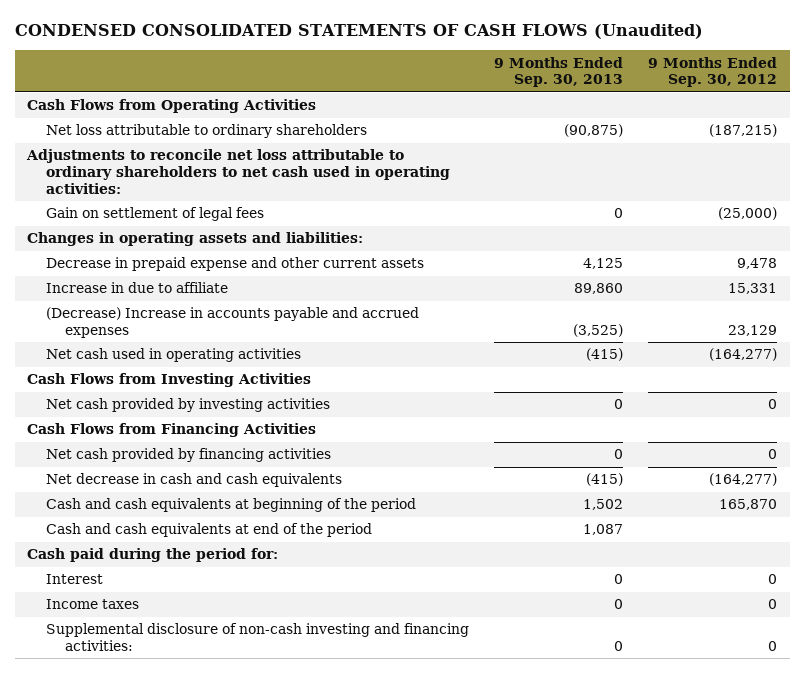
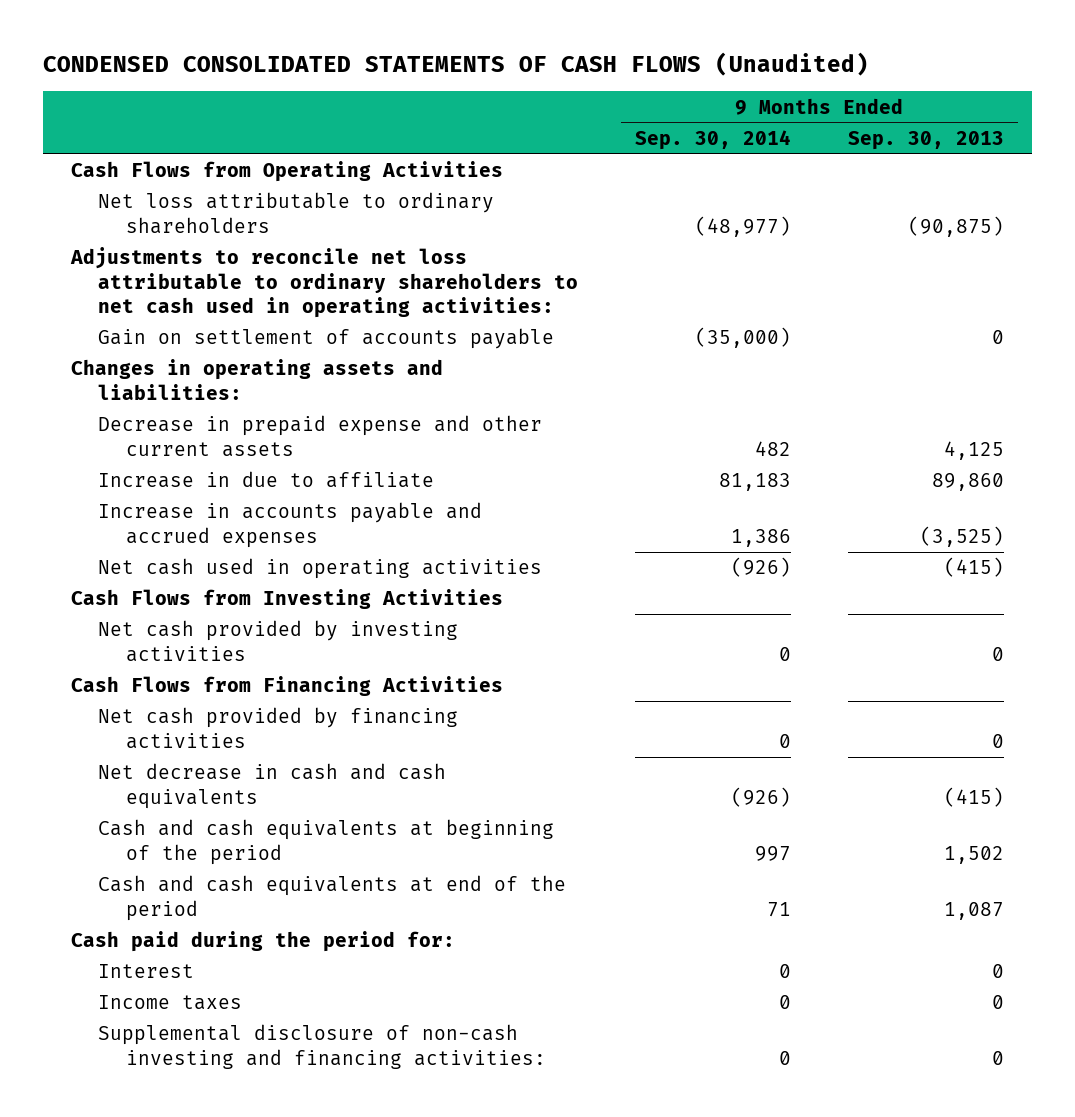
- | 9 Months Ended Sep. 30, 2013 | 9 Months Ended Sep. 30, 2012
+ | 9 Months Ended Sep. 30, 2014 | 9 Months Ended Sep. 30, 2013
- Gain on settlement of legal fees | 0 | (25,000)
+ Gain on settlement of accounts payable | (35,000) | 0
- (Decrease) Increase in accounts payable and accrued expenses | (3,525) | 23,129
+ Increase in accounts payable and accrued expenses | 1,386 | (3,525)

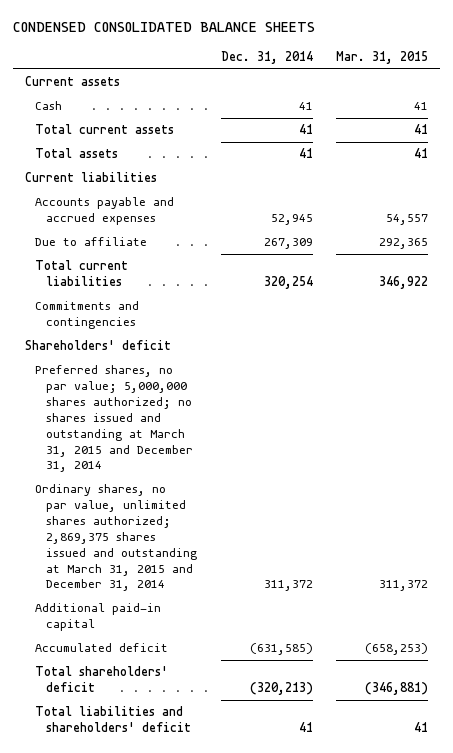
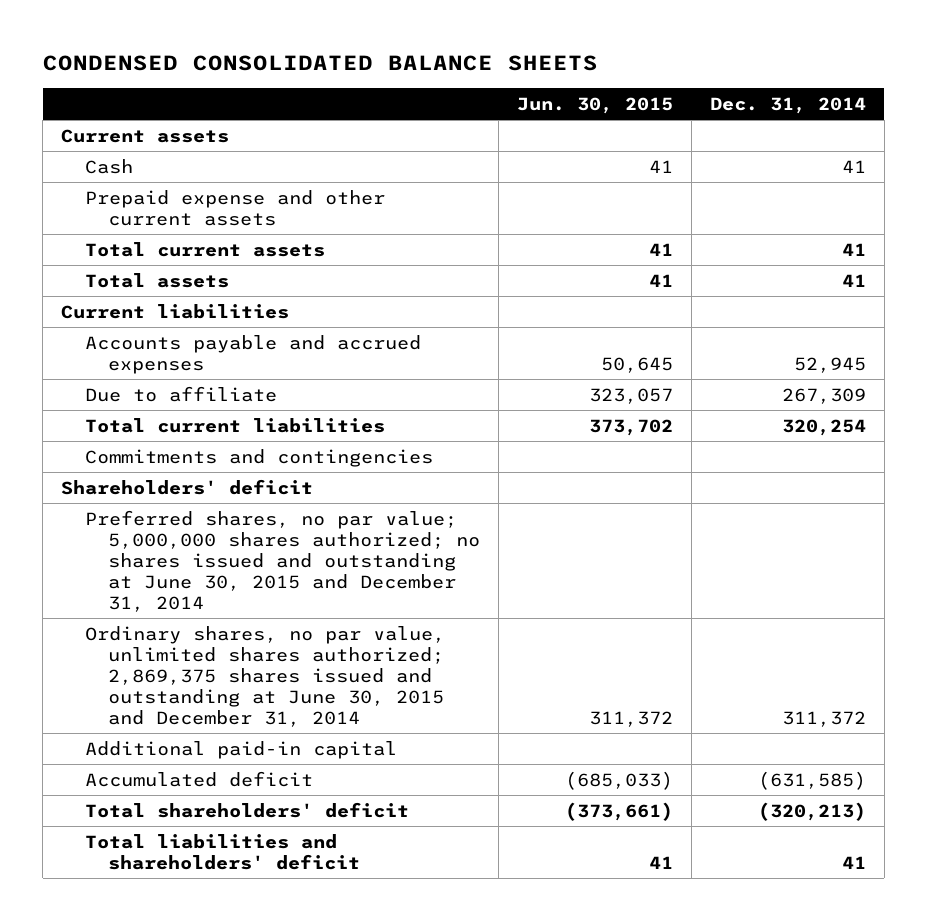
- | Dec. 31, 2014 | Mar. 31, 2015
+ | Jun. 30, 2015 | Dec. 31, 2014
+ Prepaid expense and other current assets
- Preferred shares, no par value; 5,000,000 shares authorized; no shares issued and outstanding at March 31, 2015 and December 31, 2014
- Ordinary shares, no par value, unlimited shares authorized; 2,869,375 shares issued and outstanding at March 31, 2015 and December 31, 2014 | 311,372 | 311,372
+ Preferred shares, no par value; 5,000,000 shares authorized; no shares issued and outstanding at June 30, 2015 and December 31, 2014
+ Ordinary shares, no par value, unlimited shares authorized; 2,869,375 shares issued and outstanding at June 30, 2015 and December 31, 2014 | 311,372 | 311,372

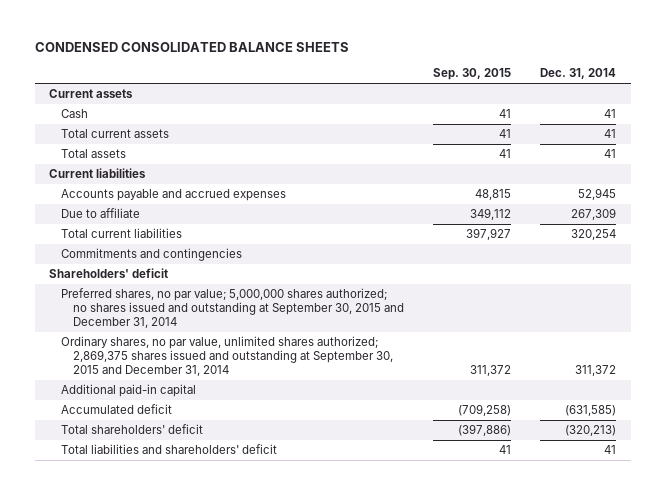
- | Jun. 30, 2015 | Dec. 31, 2014
+ | Sep. 30, 2015 | Dec. 31, 2014
- Prepaid expense and other current assets
- Preferred shares, no par value; 5,000,000 shares authorized; no shares issued and outstanding at June 30, 2015 and December 31, 2014
- Ordinary shares, no par value, unlimited shares authorized; 2,869,375 shares issued and outstanding at June 30, 2015 and December 31, 2014 | 311,372 | 311,372
+ Preferred shares, no par value; 5,000,000 shares authorized; no shares issued and outstanding at September 30, 2015 and December 31, 2014
+ Ordinary shares, no par value, unlimited shares authorized; 2,869,375 shares issued and outstanding at September 30, 2015 and December 31, 2014 | 311,372 | 311,372

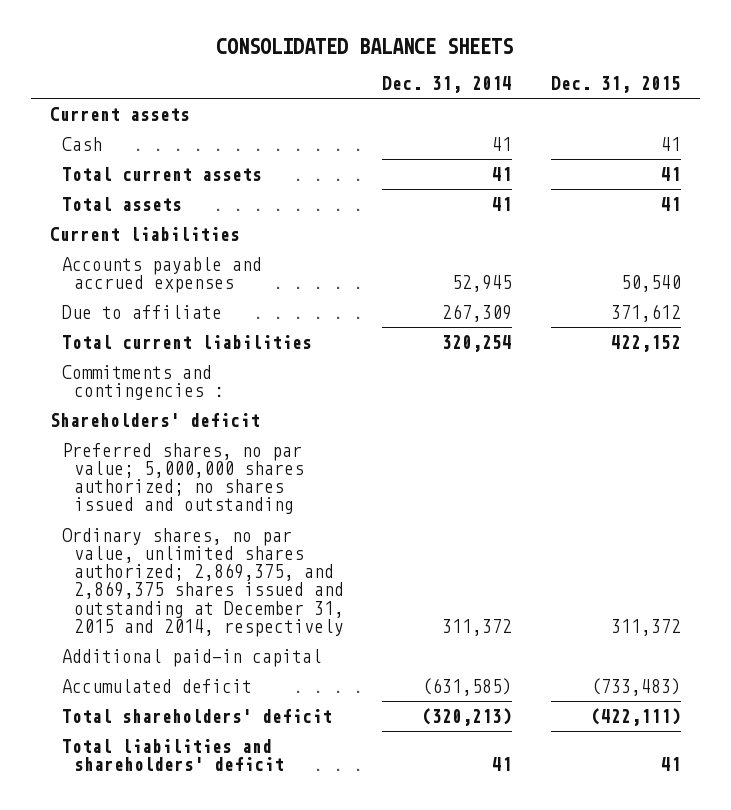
- CONDENSED CONSOLIDATED BALANCE SHEETS
+ CONSOLIDATED BALANCE SHEETS
- | Sep. 30, 2015 | Dec. 31, 2014
+ | Dec. 31, 2014 | Dec. 31, 2015
- Commitments and contingencies
+ Commitments and contingencies :
- Preferred shares, no par value; 5,000,000 shares authorized; no shares issued and outstanding at September 30, 2015 and December 31, 2014
- Ordinary shares, no par value, unlimited shares authorized; 2,869,375 shares issued and outstanding at September 30, 2015 and December 31, 2014 | 311,372 | 311,372
+ Preferred shares, no par value; 5,000,000 shares authorized; no shares issued and outstanding
+ Ordinary shares, no par value, unlimited shares authorized; 2,869,375, and 2,869,375 shares issued and outstanding at December 31, 2015 and 2014, respectively | 311,372 | 311,372

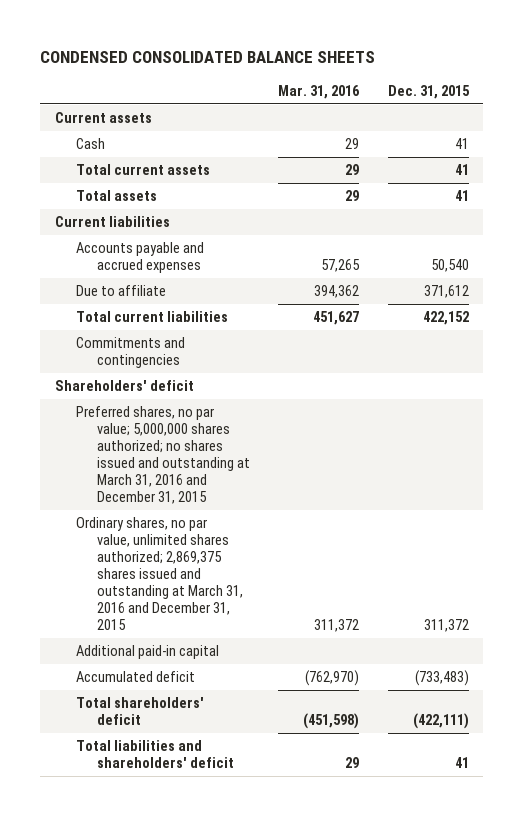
- CONSOLIDATED BALANCE SHEETS
+ CONDENSED CONSOLIDATED BALANCE SHEETS
- | Dec. 31, 2014 | Dec. 31, 2015
+ | Mar. 31, 2016 | Dec. 31, 2015
- Commitments and contingencies :
+ Commitments and contingencies
- Preferred shares, no par value; 5,000,000 shares authorized; no shares issued and outstanding
- Ordinary shares, no par value, unlimited shares authorized; 2,869,375, and 2,869,375 shares issued and outstanding at December 31, 2015 and 2014, respectively | 311,372 | 311,372
+ Preferred shares, no par value; 5,000,000 shares authorized; no shares issued and outstanding at March 31, 2016 and December 31, 2015
+ Ordinary shares, no par value, unlimited shares authorized; 2,869,375 shares issued and outstanding at March 31, 2016 and December 31, 2015 | 311,372 | 311,372

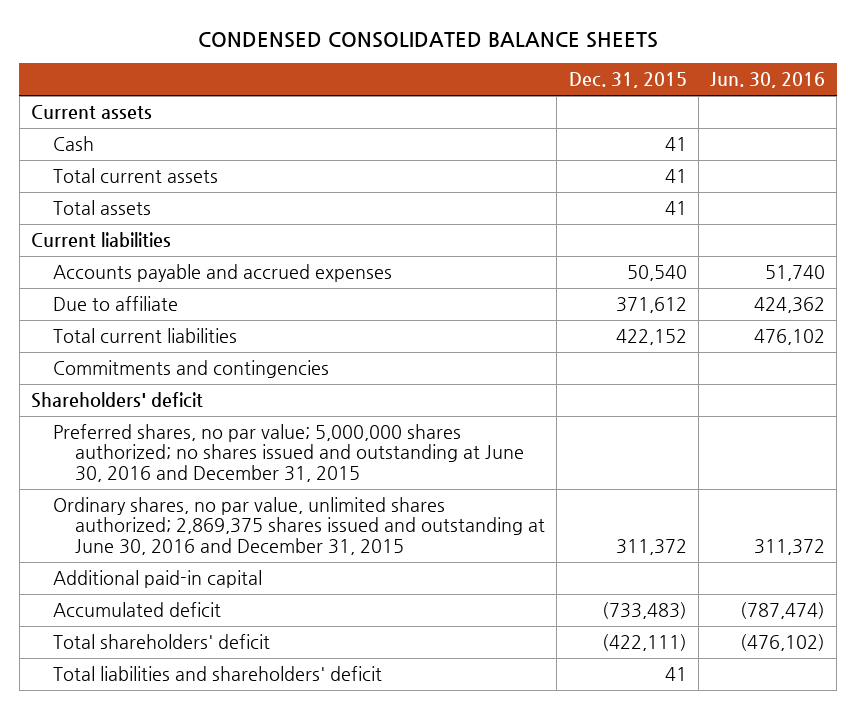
- | Mar. 31, 2016 | Dec. 31, 2015
+ | Dec. 31, 2015 | Jun. 30, 2016
- Preferred shares, no par value; 5,000,000 shares authorized; no shares issued and outstanding at March 31, 2016 and December 31, 2015
- Ordinary shares, no par value, unlimited shares authorized; 2,869,375 shares issued and outstanding at March 31, 2016 and December 31, 2015 | 311,372 | 311,372
+ Preferred shares, no par value; 5,000,000 shares authorized; no shares issued and outstanding at June 30, 2016 and December 31, 2015
+ Ordinary shares, no par value, unlimited shares authorized; 2,869,375 shares issued and outstanding at June 30, 2016 and December 31, 2015 | 311,372 | 311,372

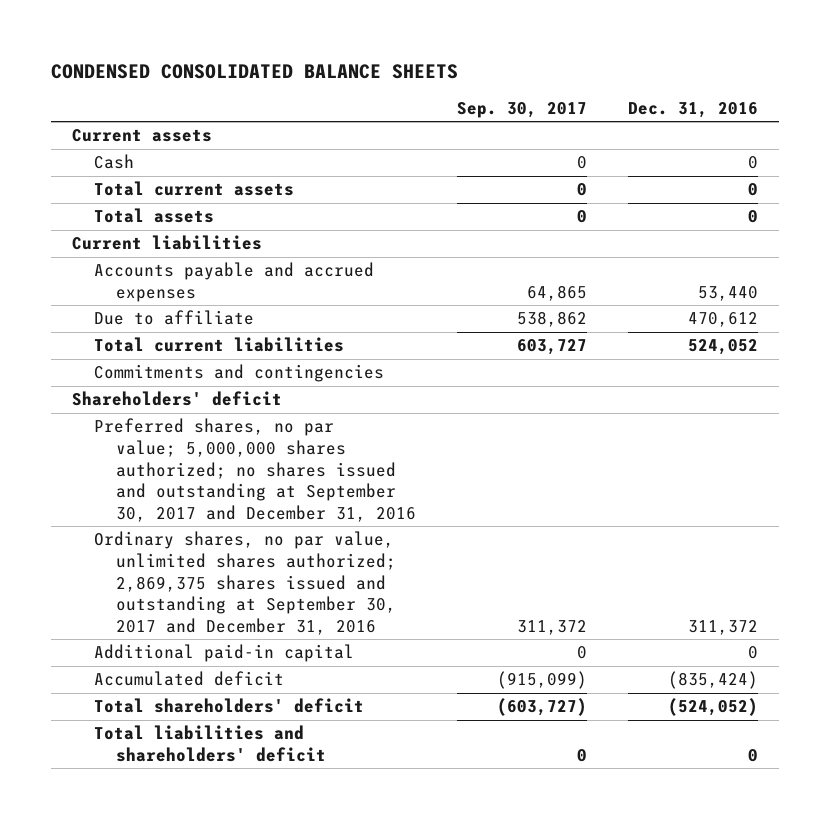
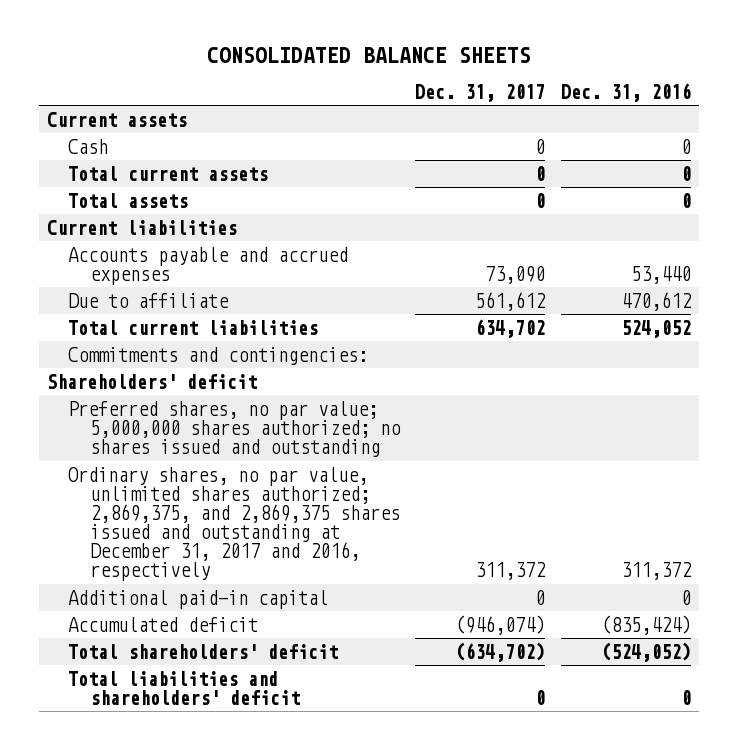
- CONDENSED CONSOLIDATED BALANCE SHEETS
+ CONSOLIDATED BALANCE SHEETS
- | Sep. 30, 2017 | Dec. 31, 2016
+ | Dec. 31, 2017 | Dec. 31, 2016
- Commitments and contingencies
+ Commitments and contingencies:
- Preferred shares, no par value; 5,000,000 shares authorized; no shares issued and outstanding at September 30, 2017 and December 31, 2016
- Ordinary shares, no par value, unlimited shares authorized; 2,869,375 shares issued and outstanding at September 30, 2017 and December 31, 2016 | 311,372 | 311,372
+ Preferred shares, no par value; 5,000,000 shares authorized; no shares issued and outstanding
+ Ordinary shares, no par value, unlimited shares authorized; 2,869,375, and 2,869,375 shares issued and outstanding at December 31, 2017 and 2016, respectively | 311,372 | 311,372

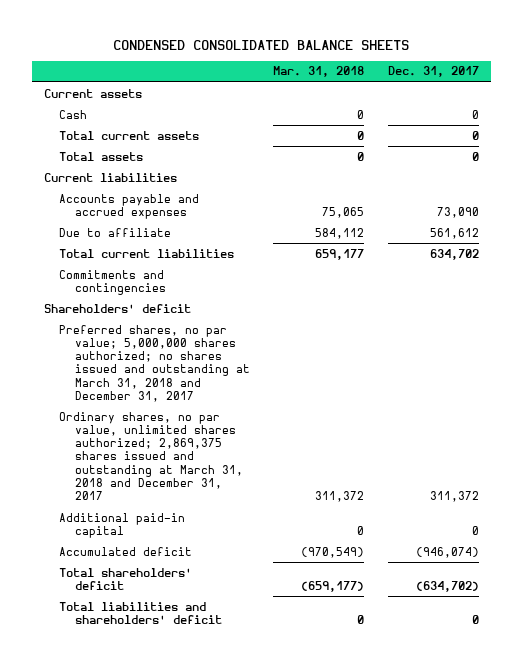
- CONSOLIDATED BALANCE SHEETS
+ CONDENSED CONSOLIDATED BALANCE SHEETS
- | Dec. 31, 2017 | Dec. 31, 2016
+ | Mar. 31, 2018 | Dec. 31, 2017
- Commitments and contingencies:
+ Commitments and contingencies
- Preferred shares, no par value; 5,000,000 shares authorized; no shares issued and outstanding
- Ordinary shares, no par value, unlimited shares authorized; 2,869,375, and 2,869,375 shares issued and outstanding at December 31, 2017 and 2016, respectively | 311,372 | 311,372
+ Preferred shares, no par value; 5,000,000 shares authorized; no shares issued and outstanding at March 31, 2018 and December 31, 2017
+ Ordinary shares, no par value, unlimited shares authorized; 2,869,375 shares issued and outstanding at March 31, 2018 and December 31, 2017 | 311,372 | 311,372

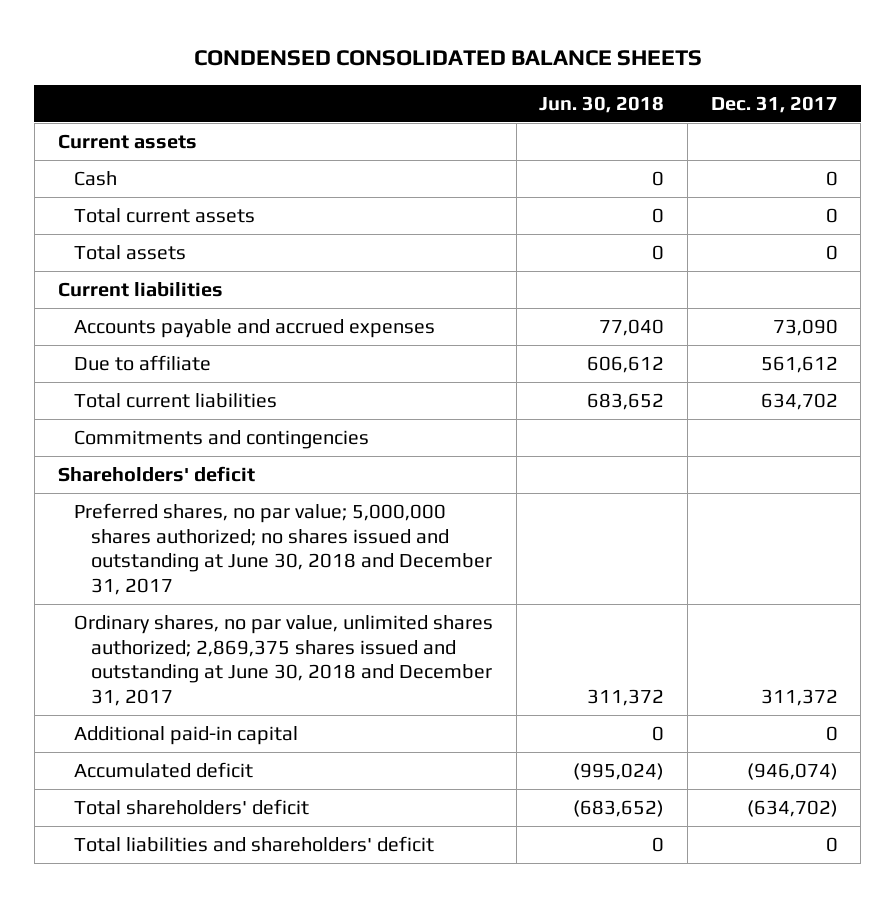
- | Mar. 31, 2018 | Dec. 31, 2017
+ | Jun. 30, 2018 | Dec. 31, 2017
- Preferred shares, no par value; 5,000,000 shares authorized; no shares issued and outstanding at March 31, 2018 and December 31, 2017
- Ordinary shares, no par value, unlimited shares authorized; 2,869,375 shares issued and outstanding at March 31, 2018 and December 31, 2017 | 311,372 | 311,372
+ Preferred shares, no par value; 5,000,000 shares authorized; no shares issued and outstanding at June 30, 2018 and December 31, 2017
+ Ordinary shares, no par value, unlimited shares authorized; 2,869,375 shares issued and outstanding at June 30, 2018 and December 31, 2017 | 311,372 | 311,372

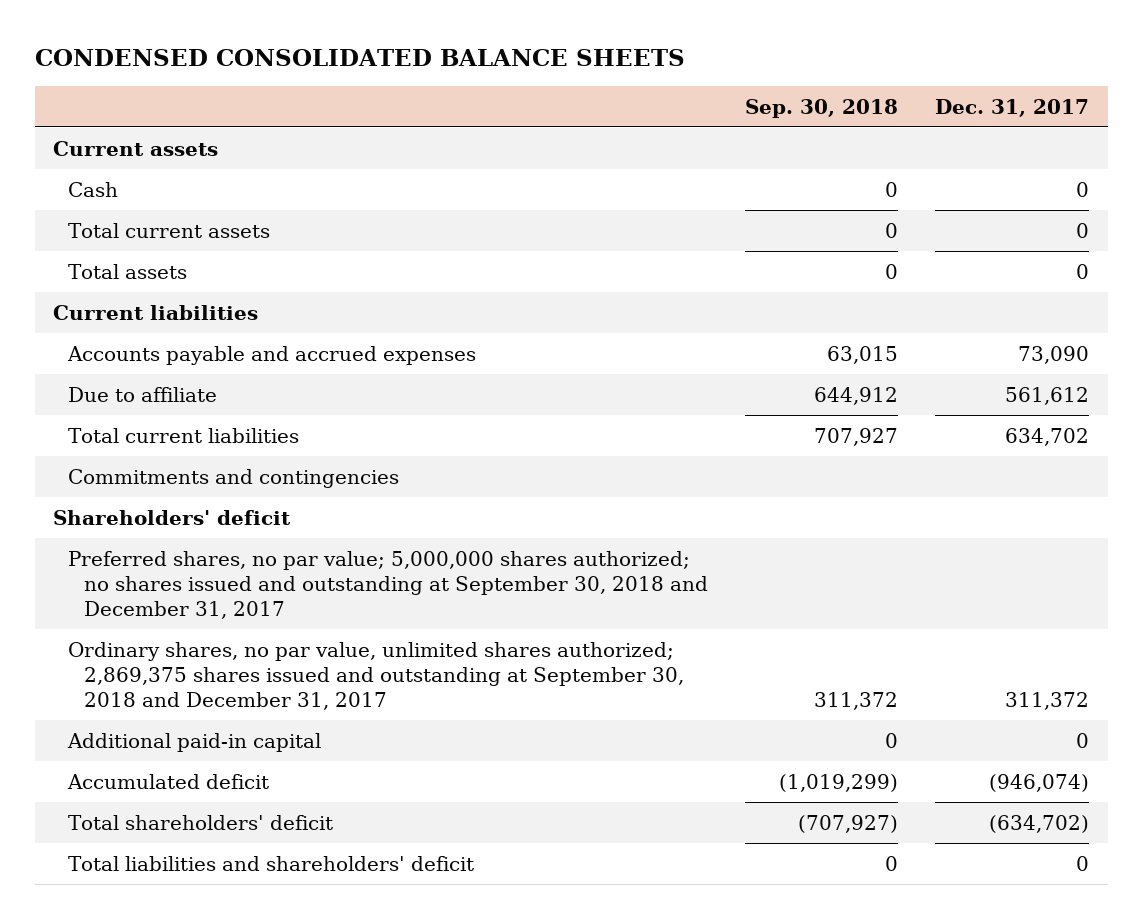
- | Jun. 30, 2018 | Dec. 31, 2017
+ | Sep. 30, 2018 | Dec. 31, 2017
- Preferred shares, no par value; 5,000,000 shares authorized; no shares issued and outstanding at June 30, 2018 and December 31, 2017
- Ordinary shares, no par value, unlimited shares authorized; 2,869,375 shares issued and outstanding at June 30, 2018 and December 31, 2017 | 311,372 | 311,372
+ Preferred shares, no par value; 5,000,000 shares authorized; no shares issued and outstanding at September 30, 2018 and December 31, 2017
+ Ordinary shares, no par value, unlimited shares authorized; 2,869,375 shares issued and outstanding at September 30, 2018 and December 31, 2017 | 311,372 | 311,372

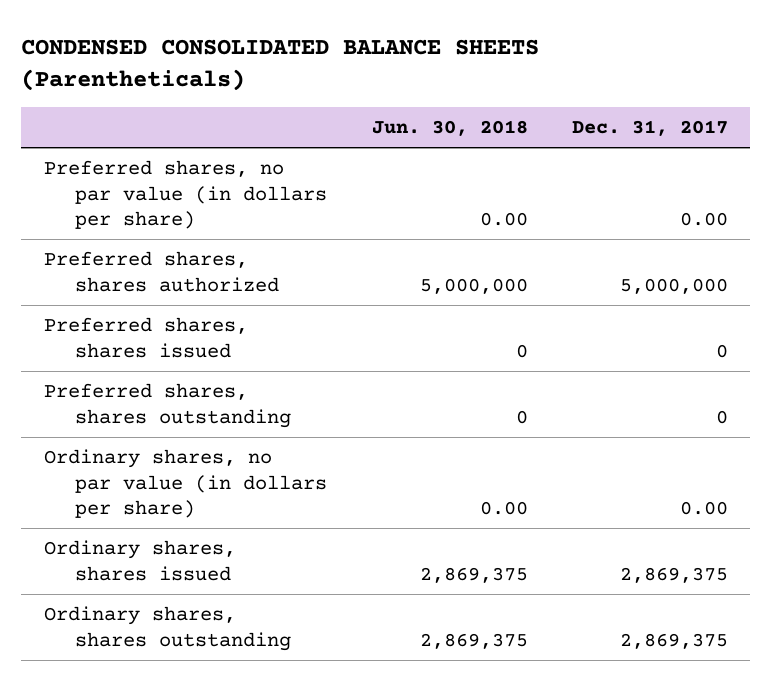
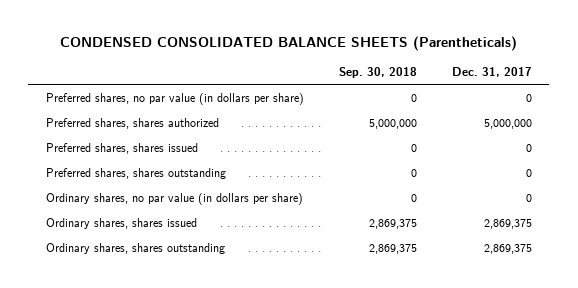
- | Jun. 30, 2018 | Dec. 31, 2017
+ | Sep. 30, 2018 | Dec. 31, 2017
- Preferred shares, no par value (in dollars per share) | 0.00 | 0.00
+ Preferred shares, no par value (in dollars per share) | 0 | 0
- Ordinary shares, no par value (in dollars per share) | 0.00 | 0.00
+ Ordinary shares, no par value (in dollars per share) | 0 | 0

